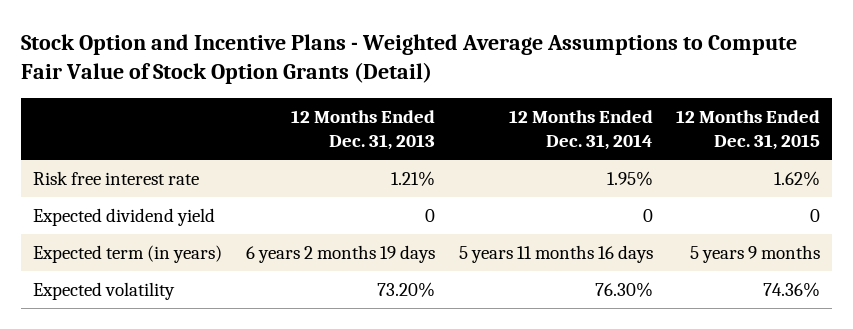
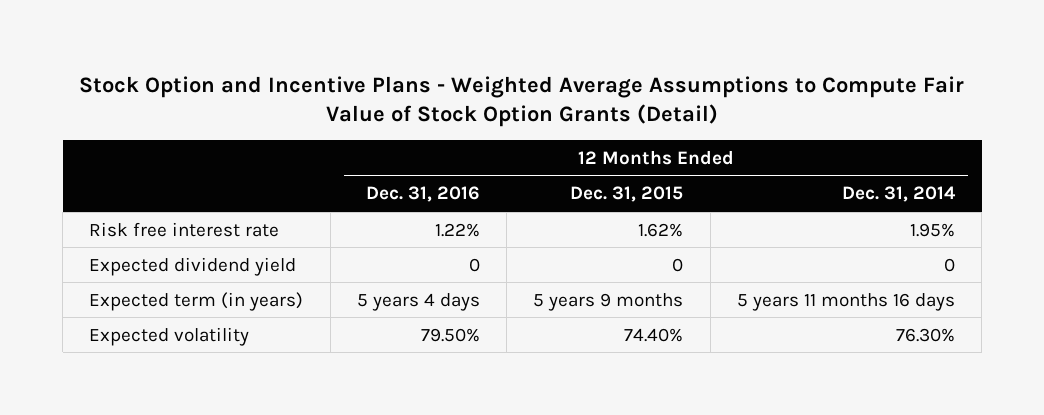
- | 12 Months Ended Dec. 31, 2013 | 12 Months Ended Dec. 31, 2014 | 12 Months Ended Dec. 31, 2015
+ | 12 Months Ended Dec. 31, 2016 | 12 Months Ended Dec. 31, 2015 | 12 Months Ended Dec. 31, 2014
- Expected volatility | 73.20% | 76.30% | 74.36%
+ Expected volatility | 79.50% | 74.40% | 76.30%

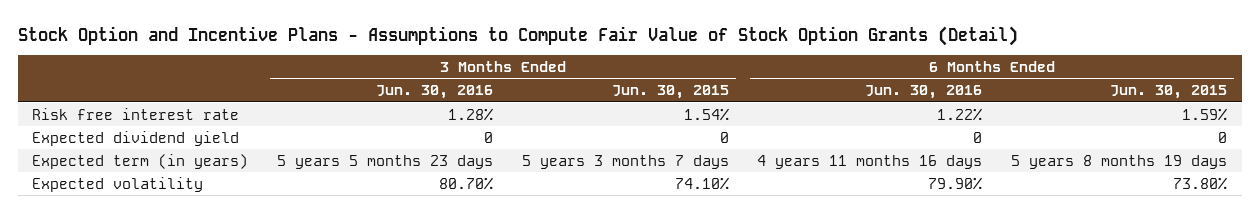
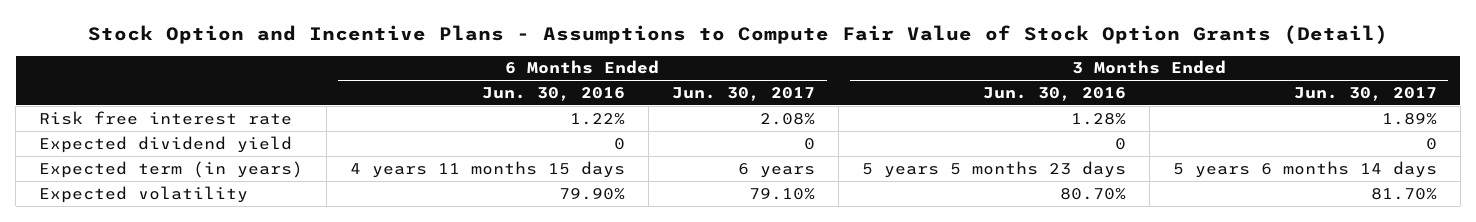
- | 3 Months Ended Jun. 30, 2016 | 3 Months Ended Jun. 30, 2015 | 6 Months Ended Jun. 30, 2016 | 6 Months Ended Jun. 30, 2015
+ | 6 Months Ended Jun. 30, 2016 | 6 Months Ended Jun. 30, 2017 | 3 Months Ended Jun. 30, 2016 | 3 Months Ended Jun. 30, 2017
- Expected term (in years) | 5 years 5 months 23 days | 5 years 3 months 7 days | 4 years 11 months 16 days | 5 years 8 months 19 days
+ Expected term (in years) | 4 years 11 months 15 days | 6 years | 5 years 5 months 23 days | 5 years 6 months 14 days

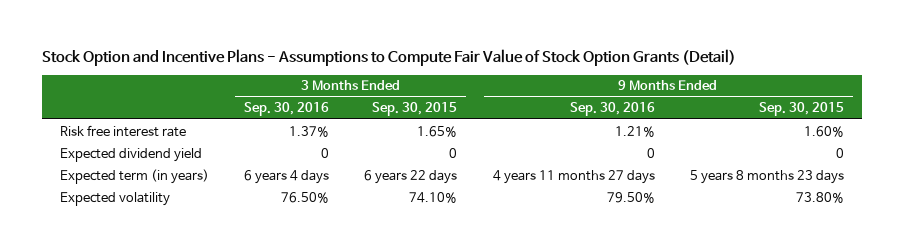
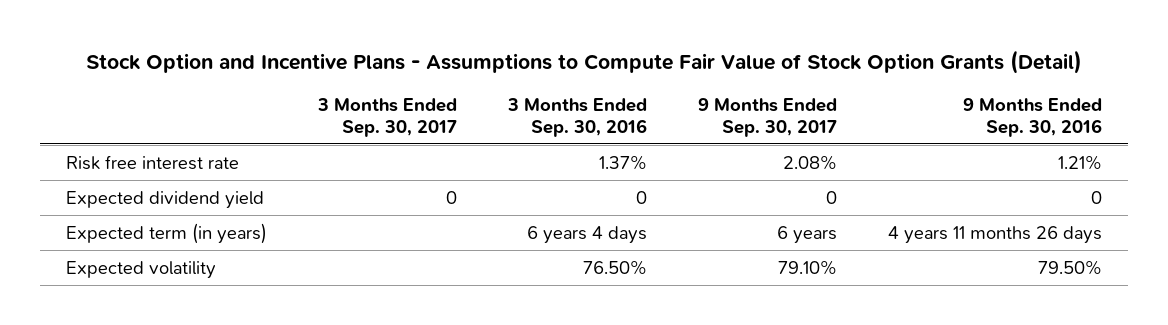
- | 3 Months Ended Sep. 30, 2016 | 3 Months Ended Sep. 30, 2015 | 9 Months Ended Sep. 30, 2016 | 9 Months Ended Sep. 30, 2015
+ | 3 Months Ended Sep. 30, 2017 | 3 Months Ended Sep. 30, 2016 | 9 Months Ended Sep. 30, 2017 | 9 Months Ended Sep. 30, 2016
- Expected term (in years) | 6 years 4 days | 6 years 22 days | 4 years 11 months 27 days | 5 years 8 months 23 days
+ Expected term (in years) | | 6 years 4 days | 6 years | 4 years 11 months 26 days

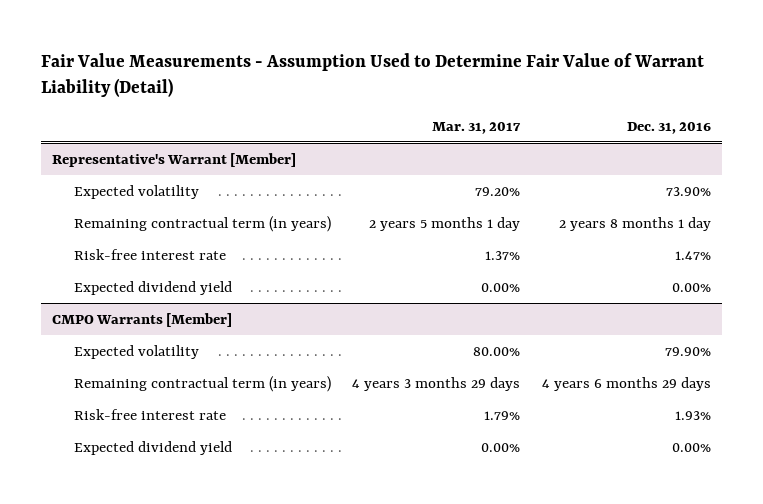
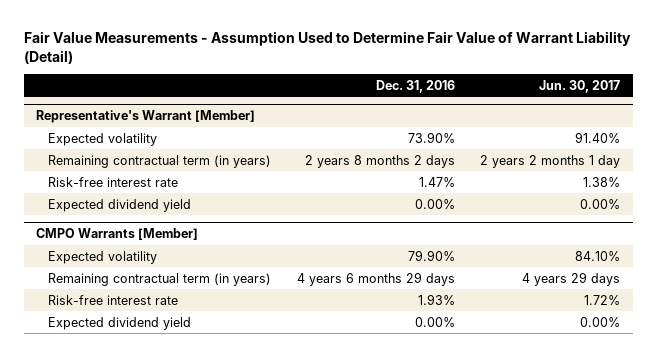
- | Mar. 31, 2017 | Dec. 31, 2016
+ | Dec. 31, 2016 | Jun. 30, 2017
@ Representative's Warrant [Member]
- Remaining contractual term (in years) | 2 years 5 months 1 day | 2 years 8 months 1 day
+ Remaining contractual term (in years) | 2 years 8 months 2 days | 2 years 2 months 1 day

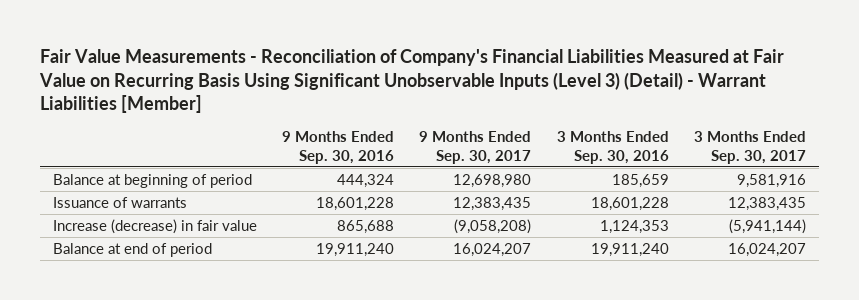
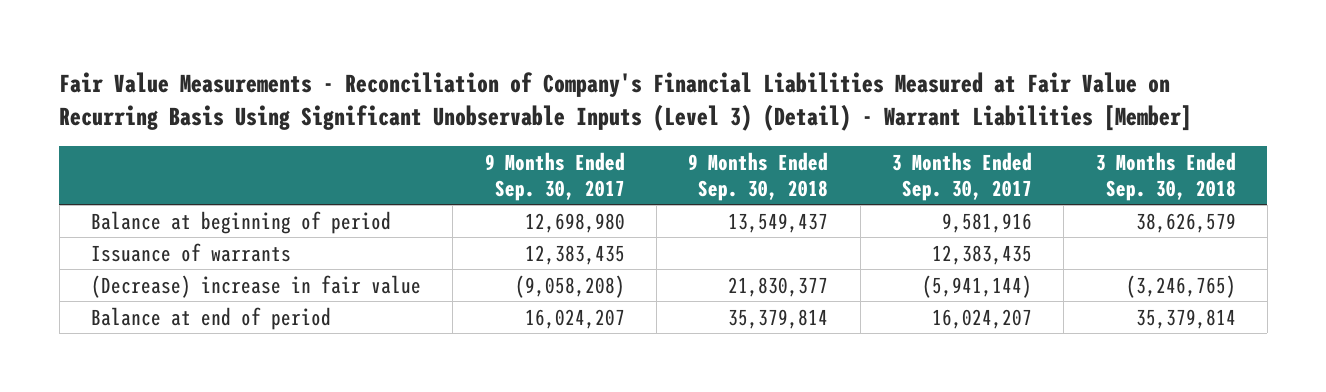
- | 9 Months Ended Sep. 30, 2016 | 9 Months Ended Sep. 30, 2017 | 3 Months Ended Sep. 30, 2016 | 3 Months Ended Sep. 30, 2017
+ | 9 Months Ended Sep. 30, 2017 | 9 Months Ended Sep. 30, 2018 | 3 Months Ended Sep. 30, 2017 | 3 Months Ended Sep. 30, 2018
- Increase (decrease) in fair value | 865,688 | (9,058,208) | 1,124,353 | (5,941,144)
+ (Decrease) increase in fair value | (9,058,208) | 21,830,377 | (5,941,144) | (3,246,765)

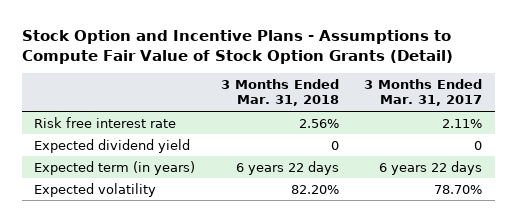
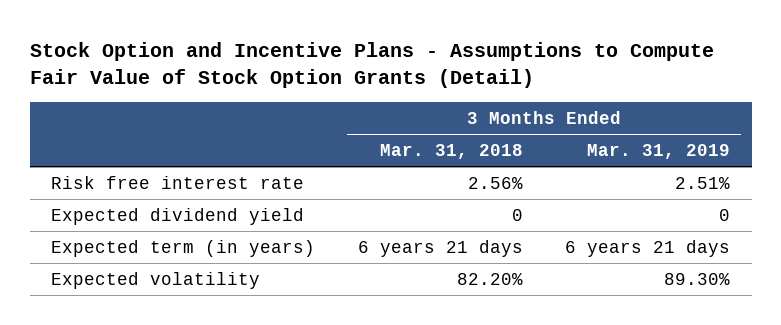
- | 3 Months Ended Mar. 31, 2018 | 3 Months Ended Mar. 31, 2017
+ | 3 Months Ended Mar. 31, 2018 | 3 Months Ended Mar. 31, 2019
- Expected term (in years) | 6 years 22 days | 6 years 22 days
+ Expected term (in years) | 6 years 21 days | 6 years 21 days

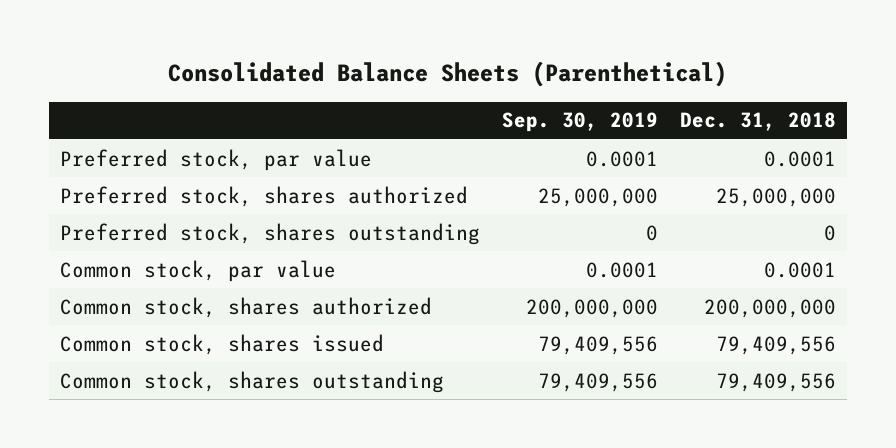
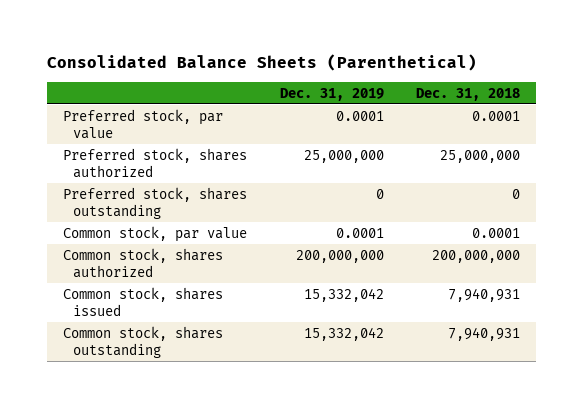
- | Sep. 30, 2019 | Dec. 31, 2018
+ | Dec. 31, 2019 | Dec. 31, 2018
- Common stock, shares issued | 79,409,556 | 79,409,556
- Common stock, shares outstanding | 79,409,556 | 79,409,556
+ Common stock, shares issued | 15,332,042 | 7,940,931
+ Common stock, shares outstanding | 15,332,042 | 7,940,931

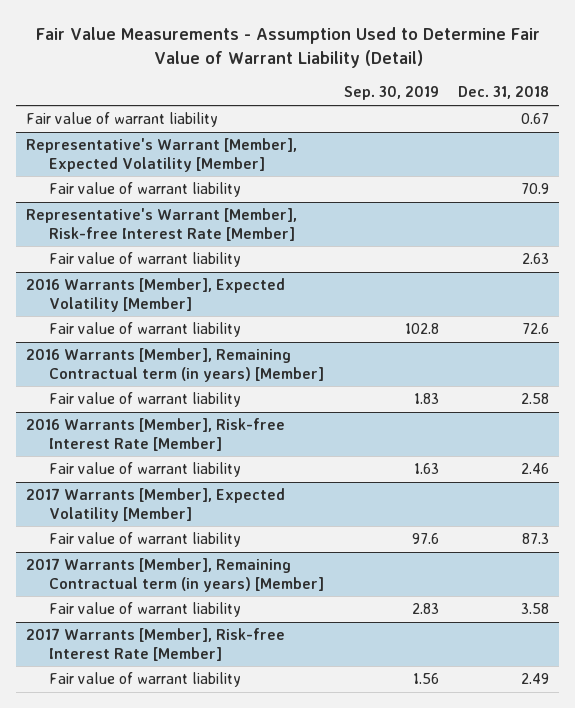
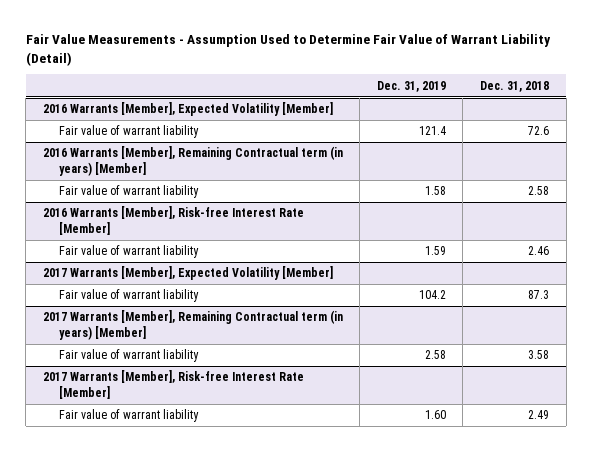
- | Sep. 30, 2019 | Dec. 31, 2018
+ | Dec. 31, 2019 | Dec. 31, 2018
- Fair value of warrant liability | | 0.67
- Representative's Warrant [Member], Expected Volatility [Member]
- Fair value of warrant liability | | 70.9
- Representative's Warrant [Member], Risk-free Interest Rate [Member]
- Fair value of warrant liability | | 2.63

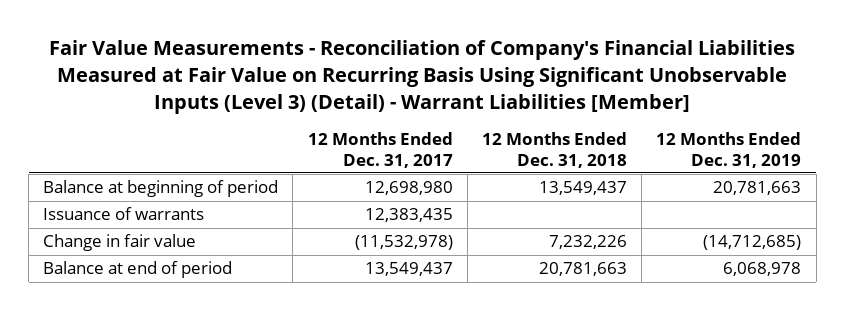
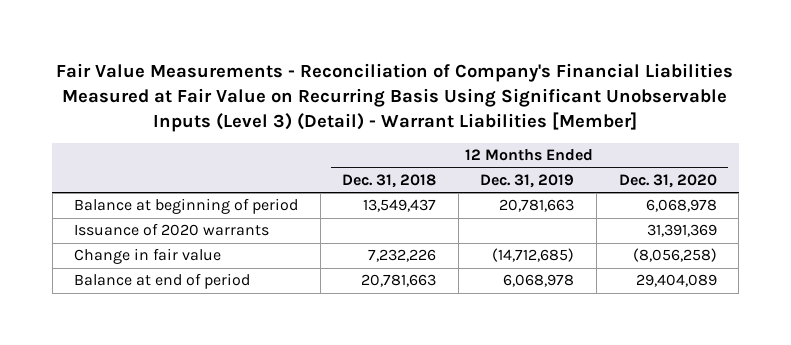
- | 12 Months Ended Dec. 31, 2017 | 12 Months Ended Dec. 31, 2018 | 12 Months Ended Dec. 31, 2019
+ | 12 Months Ended Dec. 31, 2018 | 12 Months Ended Dec. 31, 2019 | 12 Months Ended Dec. 31, 2020
- Issuance of warrants | 12,383,435 | |
+ Issuance of 2020 warrants | | | 31,391,369

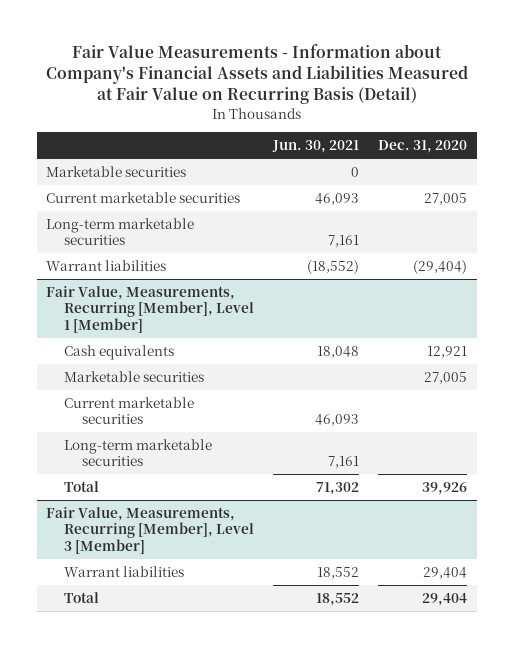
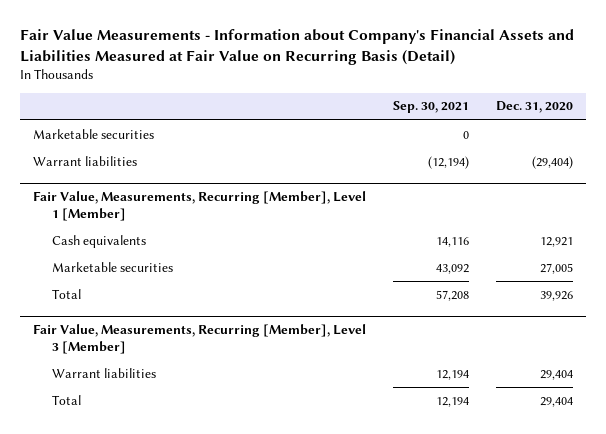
- | Jun. 30, 2021 | Dec. 31, 2020
+ | Sep. 30, 2021 | Dec. 31, 2020
- Current marketable securities | 46,093 | 27,005
- Long-term marketable securities | 7,161 |
@ Fair Value, Measurements, Recurring [Member], Level 1 [Member]
- Current marketable securities | 46,093 |
- Long-term marketable securities | 7,161 |

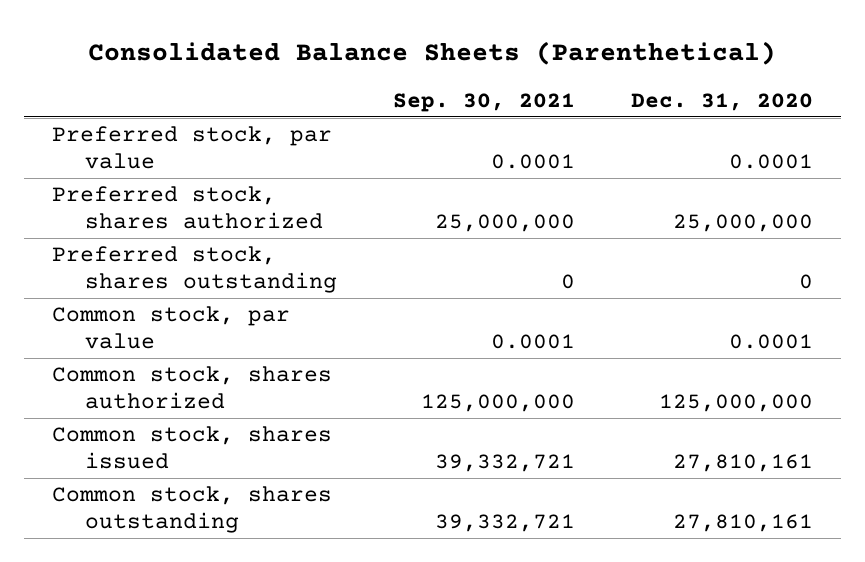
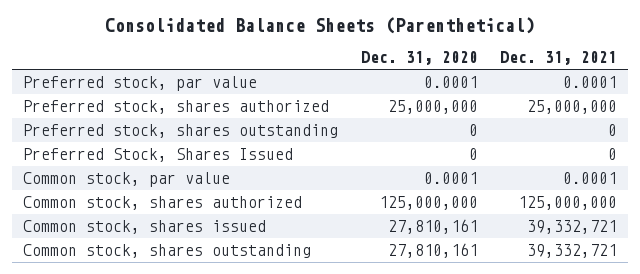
- | Sep. 30, 2021 | Dec. 31, 2020
+ | Dec. 31, 2020 | Dec. 31, 2021
+ Preferred Stock, Shares Issued | 0 | 0

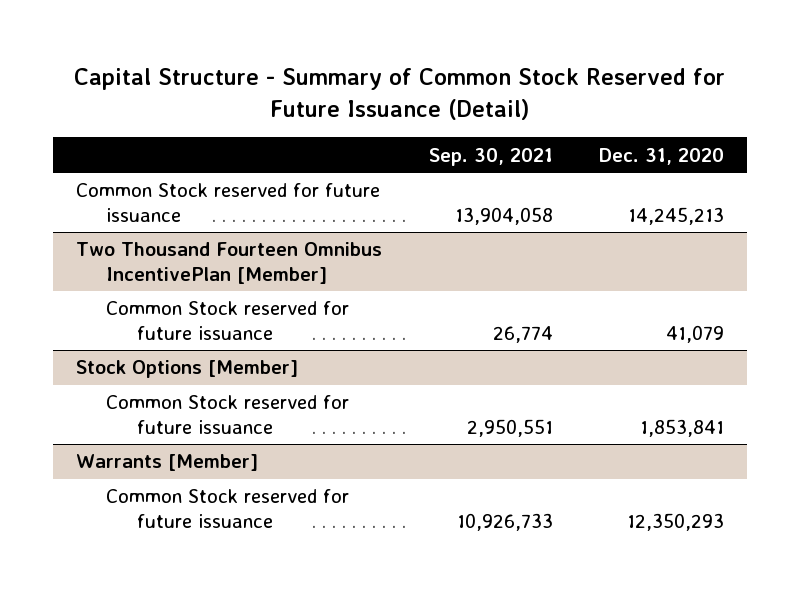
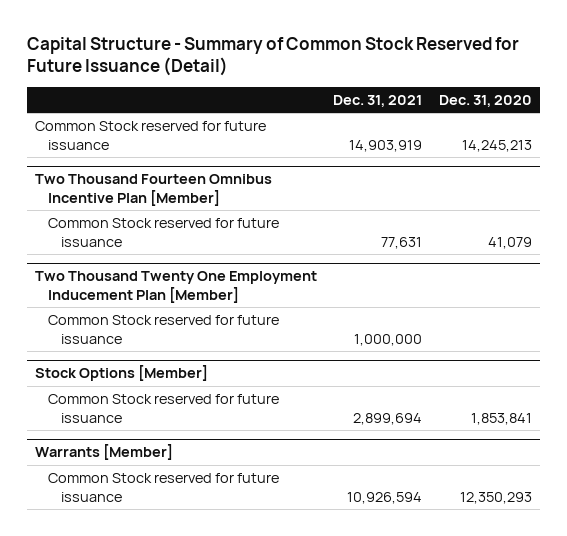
- | Sep. 30, 2021 | Dec. 31, 2020
+ | Dec. 31, 2021 | Dec. 31, 2020
- Two Thousand Fourteen Omnibus IncentivePlan [Member]
+ Two Thousand Fourteen Omnibus Incentive Plan [Member]
+ Two Thousand Twenty One Employment Inducement Plan [Member]
+ Common Stock reserved for future issuance | 1,000,000 |

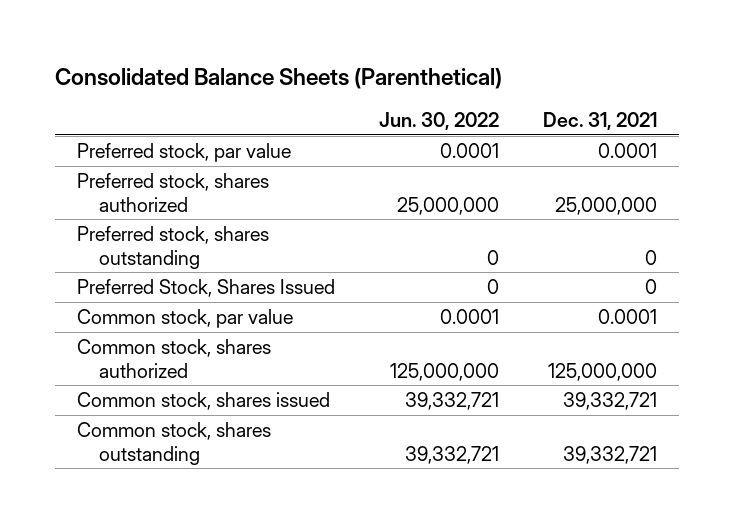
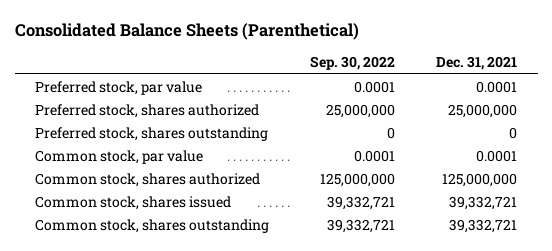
- | Jun. 30, 2022 | Dec. 31, 2021
+ | Sep. 30, 2022 | Dec. 31, 2021
- Preferred Stock, Shares Issued | 0 | 0

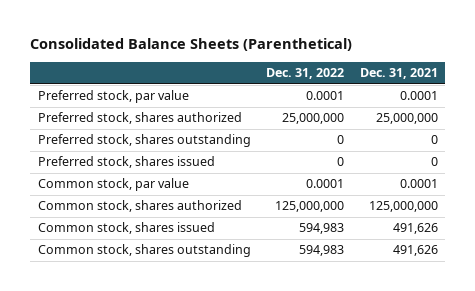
- | Sep. 30, 2022 | Dec. 31, 2021
+ | Dec. 31, 2022 | Dec. 31, 2021
+ Preferred stock, shares issued | 0 | 0
- Common stock, shares issued | 39,332,721 | 39,332,721
- Common stock, shares outstanding | 39,332,721 | 39,332,721
+ Common stock, shares issued | 594,983 | 491,626
+ Common stock, shares outstanding | 594,983 | 491,626

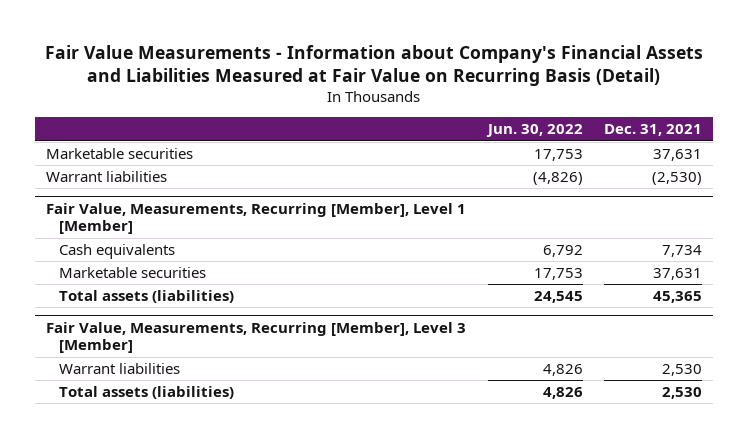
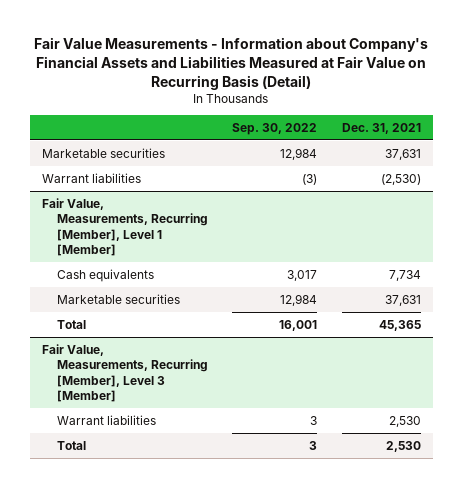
- | Jun. 30, 2022 | Dec. 31, 2021
+ | Sep. 30, 2022 | Dec. 31, 2021
@ Fair Value, Measurements, Recurring [Member], Level 1 [Member]
- Total assets (liabilities) | 24,545 | 45,365
+ Total | 16,001 | 45,365
@ Fair Value, Measurements, Recurring [Member], Level 3 [Member]
- Total assets (liabilities) | 4,826 | 2,530
+ Total | 3 | 2,530

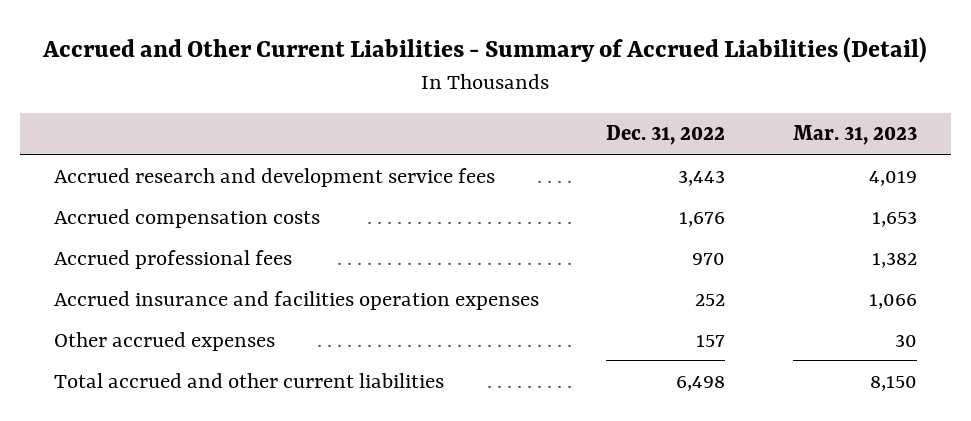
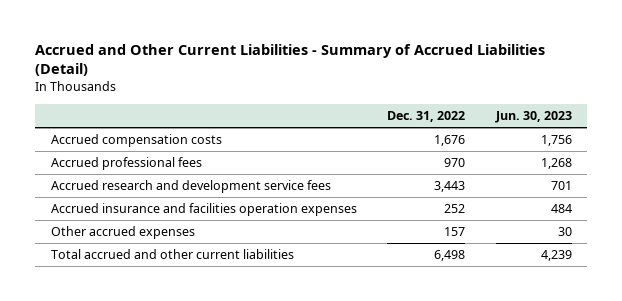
- | Dec. 31, 2022 | Mar. 31, 2023
+ | Dec. 31, 2022 | Jun. 30, 2023
moved down: Accrued research and development service fees | 3,443 | 701

